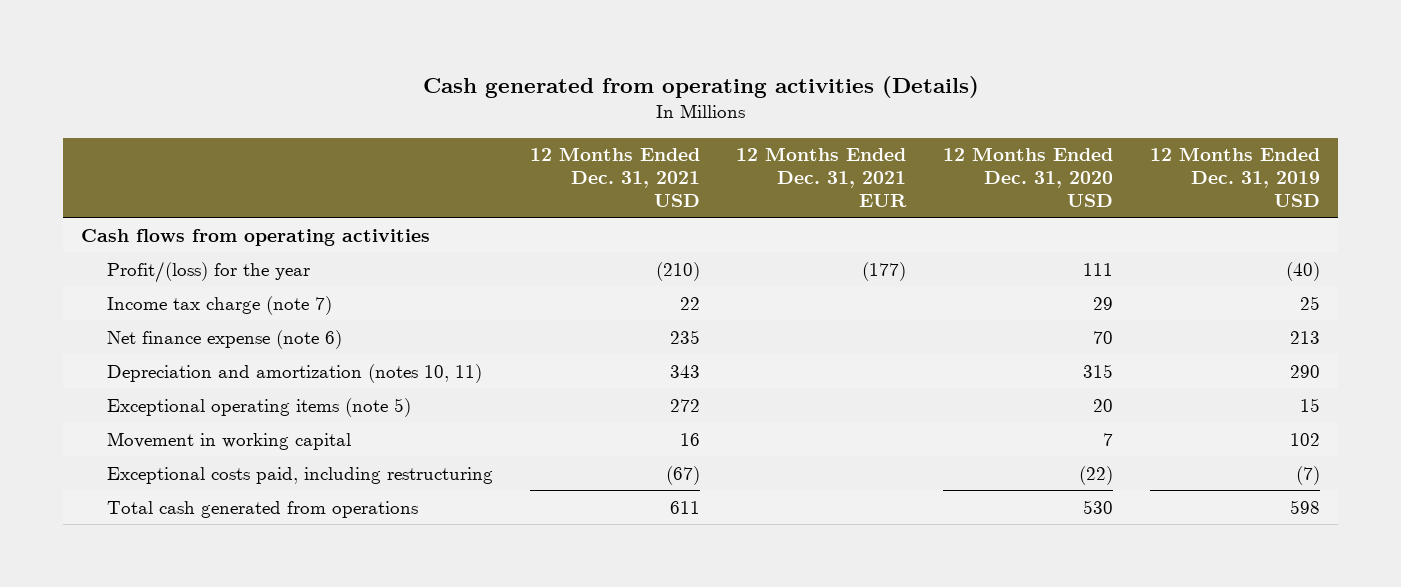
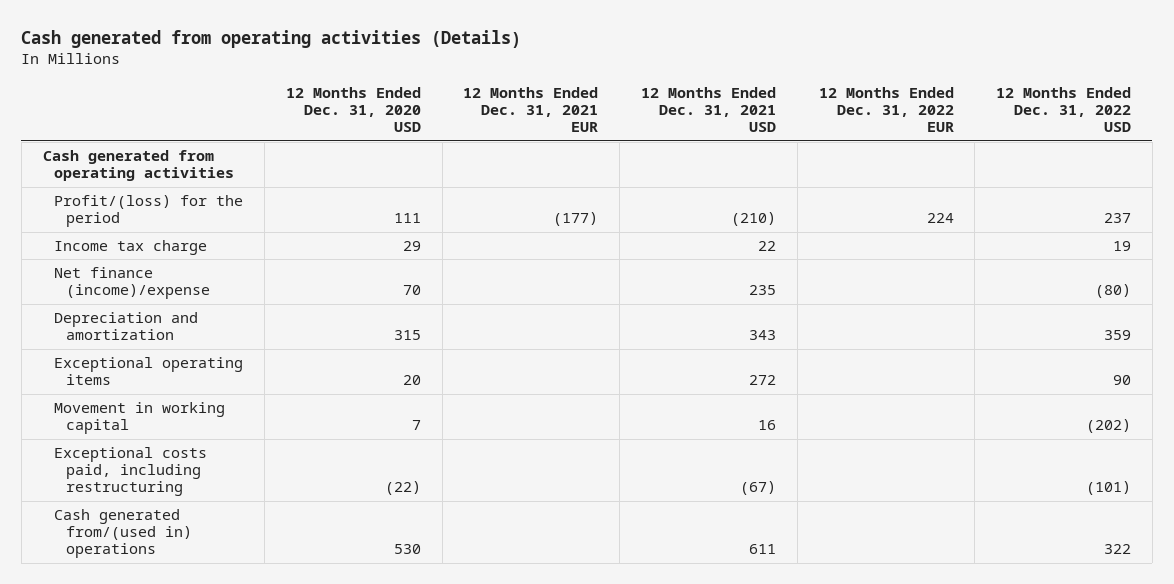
- | 12 Months Ended Dec. 31, 2021 USD | 12 Months Ended Dec. 31, 2021 EUR | 12 Months Ended Dec. 31, 2020 USD | 12 Months Ended Dec. 31, 2019 USD
+ | 12 Months Ended Dec. 31, 2020 USD | 12 Months Ended Dec. 31, 2021 EUR | 12 Months Ended Dec. 31, 2021 USD | 12 Months Ended Dec. 31, 2022 EUR | 12 Months Ended Dec. 31, 2022 USD
- Cash flows from operating activities
- Profit/(loss) for the year | (210) | (177) | 111 | (40)
- Income tax charge (note 7) | 22 | | 29 | 25
- Net finance expense (note 6) | 235 | | 70 | 213
- Depreciation and amortization (notes 10, 11) | 343 | | 315 | 290
- Exceptional operating items (note 5) | 272 | | 20 | 15
+ Cash generated from operating activities
+ Profit/(loss) for the period | 111 | (177) | (210) | 224 | 237
+ Income tax charge | 29 | | 22 | | 19
+ Net finance (income)/expense | 70 | | 235 | | (80)
+ Depreciation and amortization | 315 | | 343 | | 359
+ Exceptional operating items | 20 | | 272 | | 90
- Total cash generated from operations | 611 | | 530 | 598
+ Cash generated from/(used in) operations | 530 | | 611 | | 322

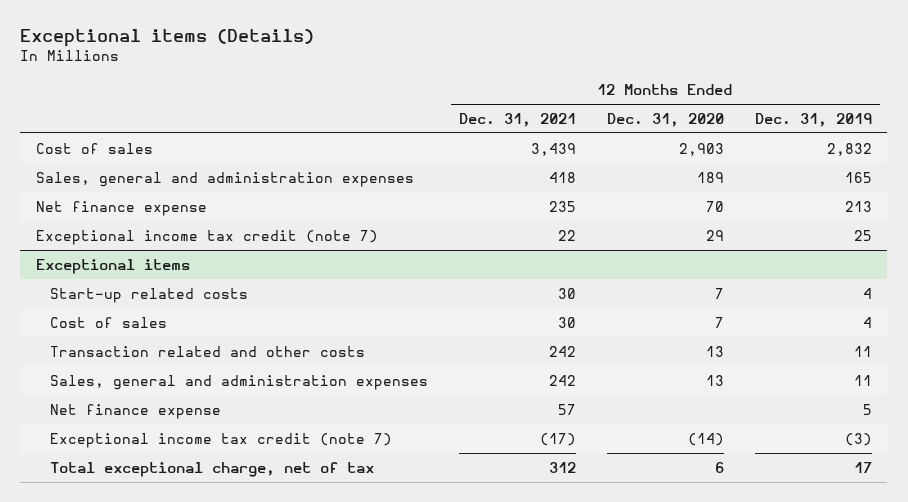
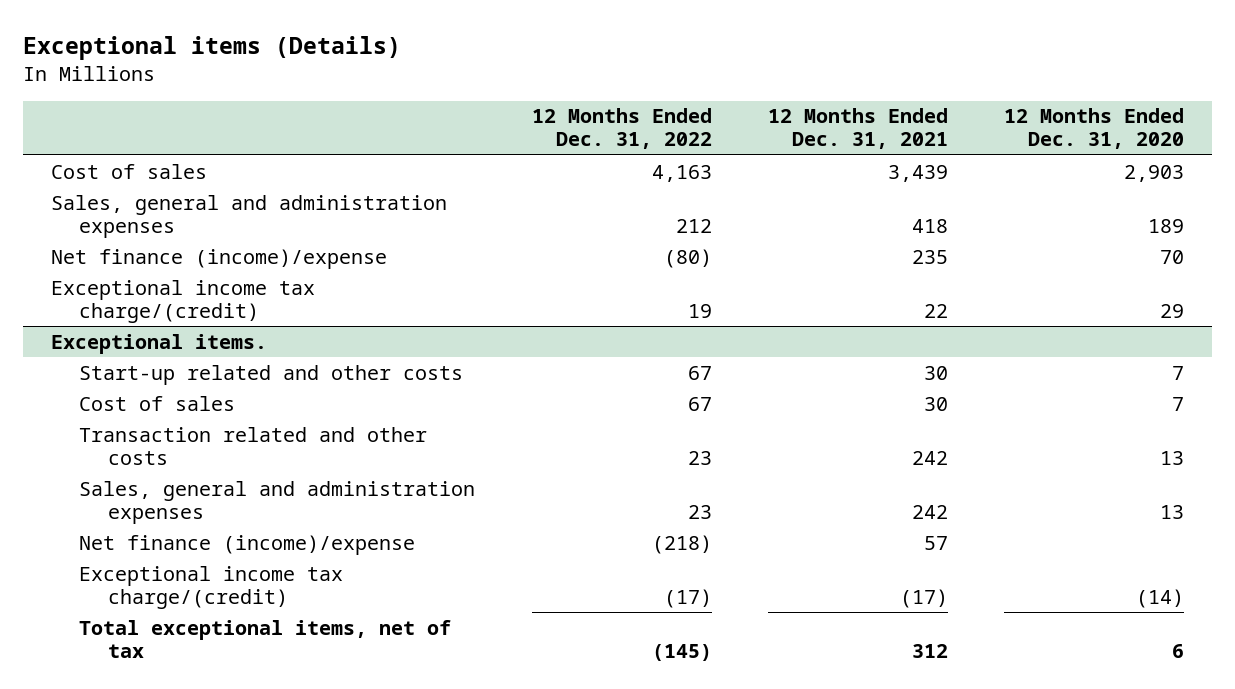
- | 12 Months Ended Dec. 31, 2021 | 12 Months Ended Dec. 31, 2020 | 12 Months Ended Dec. 31, 2019
+ | 12 Months Ended Dec. 31, 2022 | 12 Months Ended Dec. 31, 2021 | 12 Months Ended Dec. 31, 2020
- Net finance expense | 235 | 70 | 213
- Exceptional income tax credit (note 7) | 22 | 29 | 25
- Exceptional items
- Start-up related costs | 30 | 7 | 4
+ Net finance (income)/expense | (80) | 235 | 70
+ Exceptional income tax charge/(credit) | 19 | 22 | 29
+ Exceptional items.
+ Start-up related and other costs | 67 | 30 | 7
- Net finance expense | 57 | | 5
- Exceptional income tax credit (note 7) | (17) | (14) | (3)
- Total exceptional charge, net of tax | 312 | 6 | 17
+ Net finance (income)/expense | (218) | 57 |
+ Exceptional income tax charge/(credit) | (17) | (17) | (14)
+ Total exceptional items, net of tax | (145) | 312 | 6

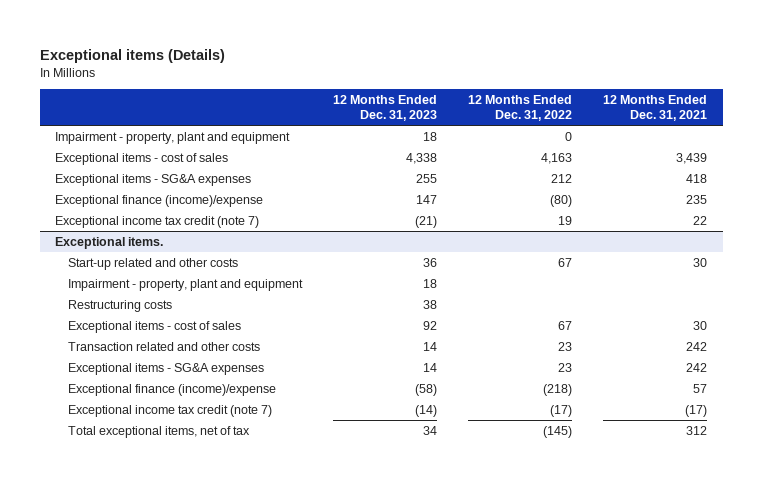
- | 12 Months Ended Dec. 31, 2022 | 12 Months Ended Dec. 31, 2021 | 12 Months Ended Dec. 31, 2020
+ | 12 Months Ended Dec. 31, 2023 | 12 Months Ended Dec. 31, 2022 | 12 Months Ended Dec. 31, 2021
- Cost of sales | 4,163 | 3,439 | 2,903
- Sales, general and administration expenses | 212 | 418 | 189
- Net finance (income)/expense | (80) | 235 | 70
- Exceptional income tax charge/(credit) | 19 | 22 | 29
+ Impairment - property, plant and equipment | 18 | 0 |
+ Exceptional items - cost of sales | 4,338 | 4,163 | 3,439
+ Exceptional items - SG&A expenses | 255 | 212 | 418
+ Exceptional finance (income)/expense | 147 | (80) | 235
+ Exceptional income tax credit (note 7) | (21) | 19 | 22
@ Exceptional items.
- Cost of sales | 67 | 30 | 7
+ Impairment - property, plant and equipment | 18 | |
+ Restructuring costs | 38 | |
+ Exceptional items - cost of sales | 92 | 67 | 30
- Sales, general and administration expenses | 23 | 242 | 13
- Net finance (income)/expense | (218) | 57 |
- Exceptional income tax charge/(credit) | (17) | (17) | (14)
+ Exceptional items - SG&A expenses | 14 | 23 | 242
+ Exceptional finance (income)/expense | (58) | (218) | 57
+ Exceptional income tax credit (note 7) | (14) | (17) | (17)

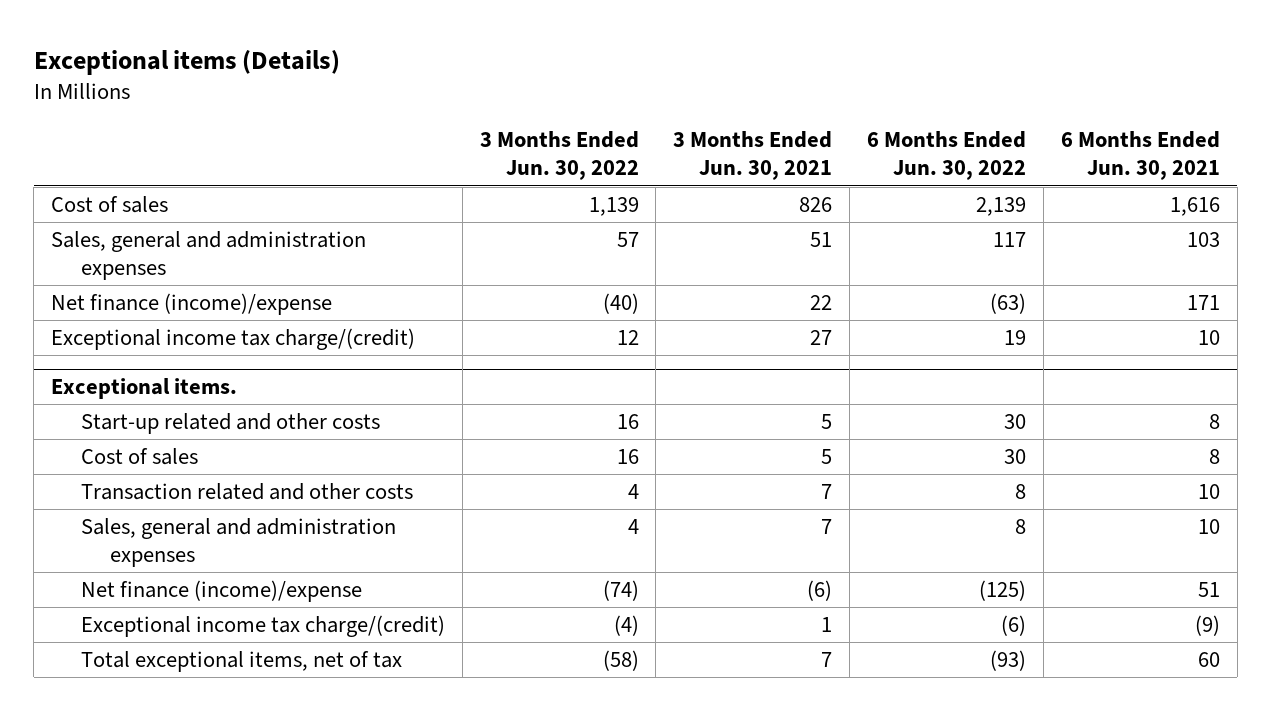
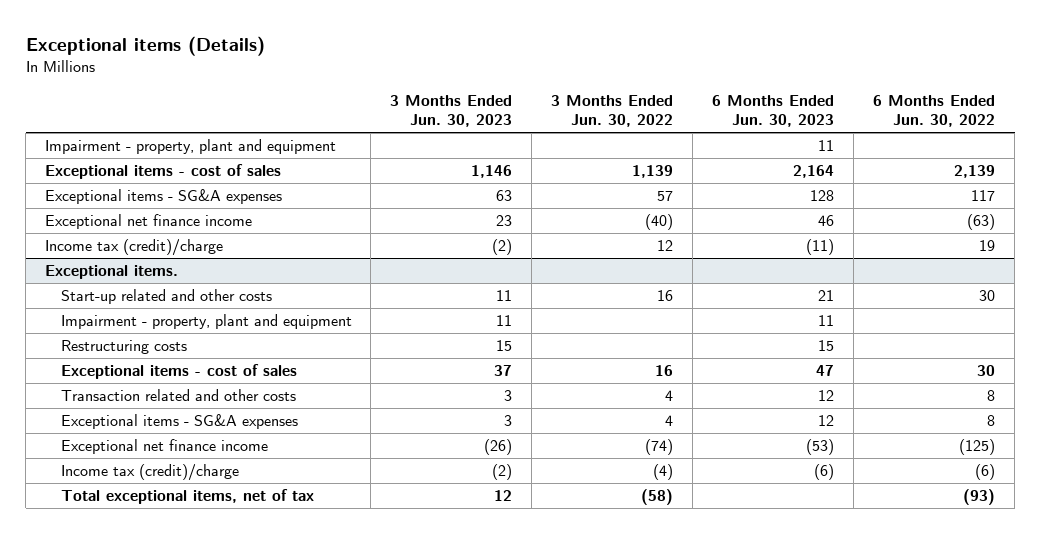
- | 3 Months Ended Jun. 30, 2022 | 3 Months Ended Jun. 30, 2021 | 6 Months Ended Jun. 30, 2022 | 6 Months Ended Jun. 30, 2021
+ | 3 Months Ended Jun. 30, 2023 | 3 Months Ended Jun. 30, 2022 | 6 Months Ended Jun. 30, 2023 | 6 Months Ended Jun. 30, 2022
- Cost of sales | 1,139 | 826 | 2,139 | 1,616
- Sales, general and administration expenses | 57 | 51 | 117 | 103
- Net finance (income)/expense | (40) | 22 | (63) | 171
- Exceptional income tax charge/(credit) | 12 | 27 | 19 | 10
+ Impairment - property, plant and equipment | | | 11 |
+ Exceptional items - cost of sales | 1,146 | 1,139 | 2,164 | 2,139
+ Exceptional items - SG&A expenses | 63 | 57 | 128 | 117
+ Exceptional net finance income | 23 | (40) | 46 | (63)
+ Income tax (credit)/charge | (2) | 12 | (11) | 19
@ Exceptional items.
- Cost of sales | 16 | 5 | 30 | 8
+ Impairment - property, plant and equipment | 11 | | 11 |
+ Restructuring costs | 15 | | 15 |
+ Exceptional items - cost of sales | 37 | 16 | 47 | 30
- Sales, general and administration expenses | 4 | 7 | 8 | 10
- Net finance (income)/expense | (74) | (6) | (125) | 51
- Exceptional income tax charge/(credit) | (4) | 1 | (6) | (9)
+ Exceptional items - SG&A expenses | 3 | 4 | 12 | 8
+ Exceptional net finance income | (26) | (74) | (53) | (125)
+ Income tax (credit)/charge | (2) | (4) | (6) | (6)

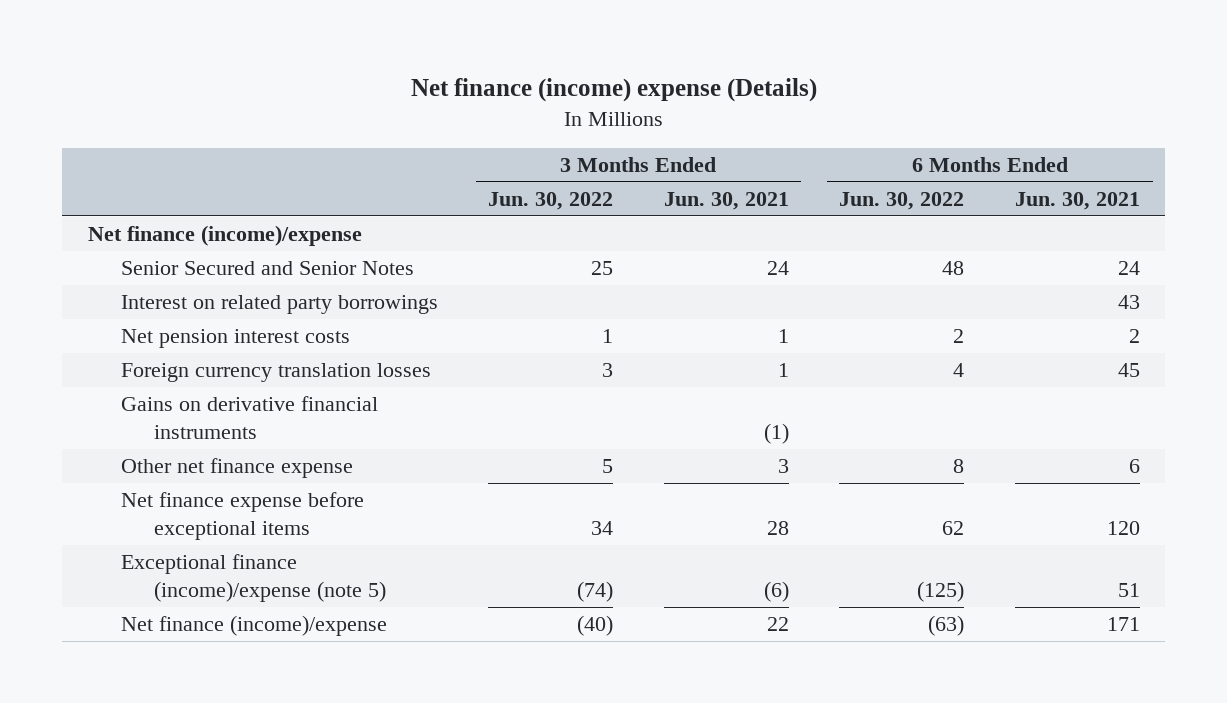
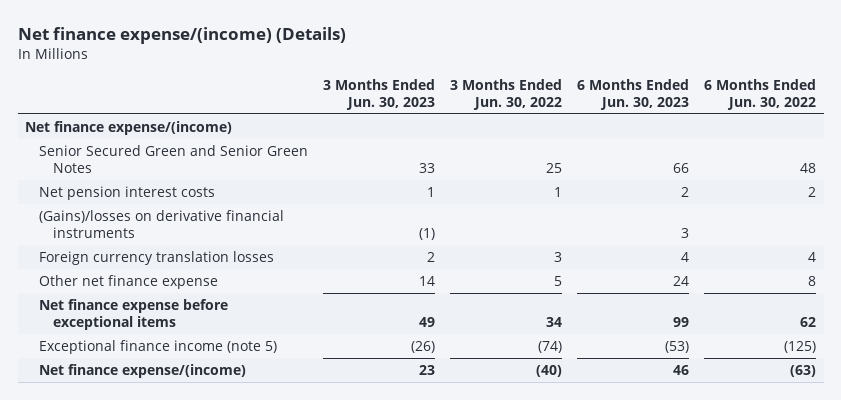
- Net finance (income) expense (Details)
+ Net finance expense/(income) (Details)
- | 3 Months Ended Jun. 30, 2022 | 3 Months Ended Jun. 30, 2021 | 6 Months Ended Jun. 30, 2022 | 6 Months Ended Jun. 30, 2021
+ | 3 Months Ended Jun. 30, 2023 | 3 Months Ended Jun. 30, 2022 | 6 Months Ended Jun. 30, 2023 | 6 Months Ended Jun. 30, 2022
- Net finance (income)/expense
- Senior Secured and Senior Notes | 25 | 24 | 48 | 24
- Interest on related party borrowings | | | | 43
+ Net finance expense/(income)
+ Senior Secured Green and Senior Green Notes | 33 | 25 | 66 | 48
+ (Gains)/losses on derivative financial instruments | (1) | | 3 |
- Gains on derivative financial instruments | | (1) | |
- Exceptional finance (income)/expense (note 5) | (74) | (6) | (125) | 51
- Net finance (income)/expense | (40) | 22 | (63) | 171
+ Exceptional finance income (note 5) | (26) | (74) | (53) | (125)
+ Net finance expense/(income) | 23 | (40) | 46 | (63)

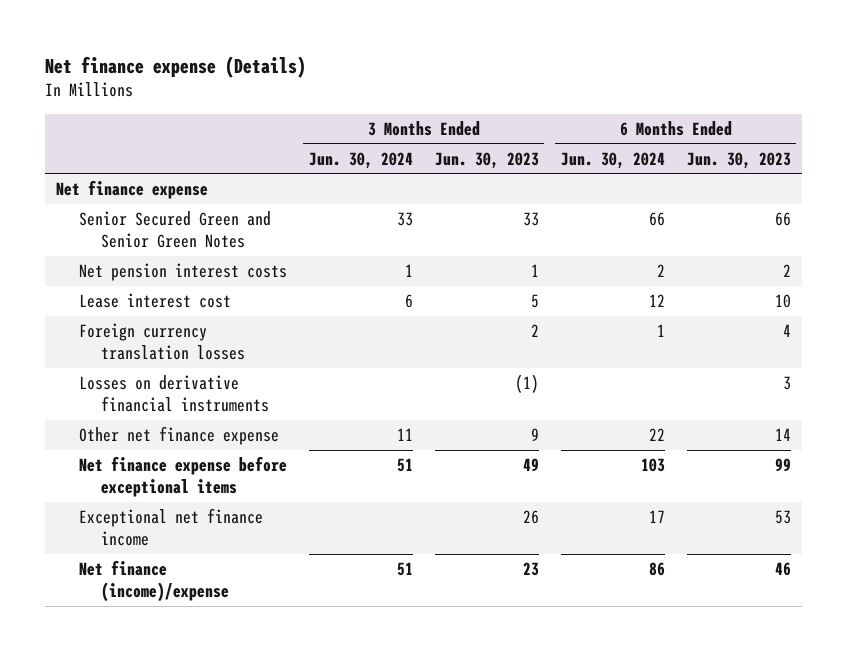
- Net finance expense/(income) (Details)
+ Net finance expense (Details)
- | 3 Months Ended Jun. 30, 2023 | 3 Months Ended Jun. 30, 2022 | 6 Months Ended Jun. 30, 2023 | 6 Months Ended Jun. 30, 2022
+ | 3 Months Ended Jun. 30, 2024 | 3 Months Ended Jun. 30, 2023 | 6 Months Ended Jun. 30, 2024 | 6 Months Ended Jun. 30, 2023
- Net finance expense/(income)
+ Net finance expense
- (Gains)/losses on derivative financial instruments | (1) | | 3 |
+ Lease interest cost | 6 | 5 | 12 | 10
- Other net finance expense | 14 | 5 | 24 | 8
+ Losses on derivative financial instruments | | (1) | | 3
+ Other net finance expense | 11 | 9 | 22 | 14
- Exceptional finance income (note 5) | (26) | (74) | (53) | (125)
- Net finance expense/(income) | 23 | (40) | 46 | (63)
+ Exceptional net finance income | | 26 | 17 | 53
+ Net finance (income)/expense | 51 | 23 | 86 | 46

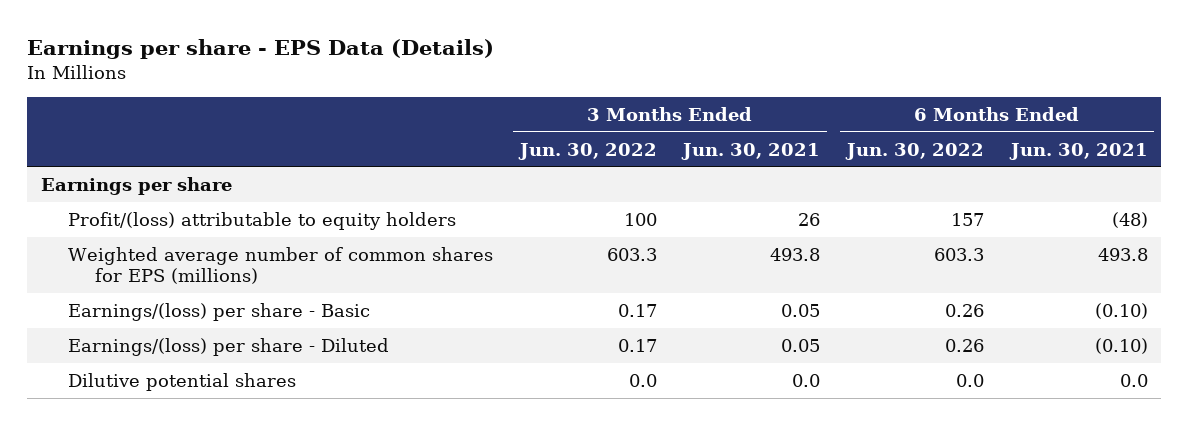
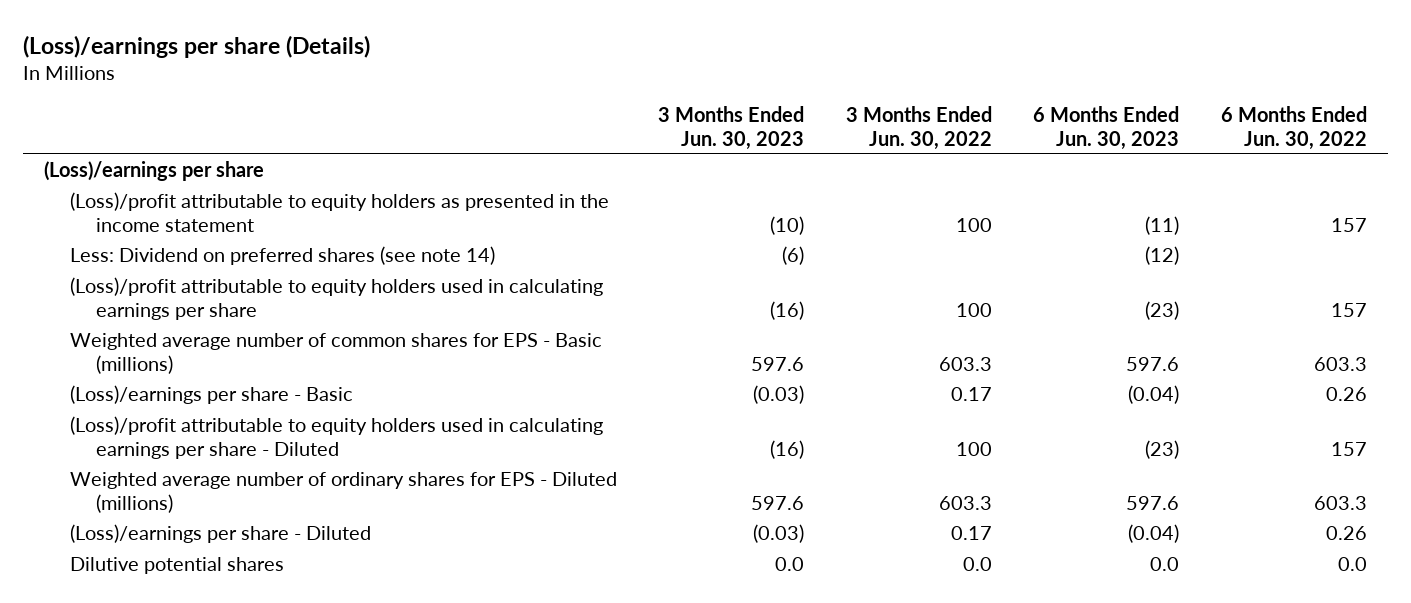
- Earnings per share - EPS Data (Details)
+ (Loss)/earnings per share (Details)
- | 3 Months Ended Jun. 30, 2022 | 3 Months Ended Jun. 30, 2021 | 6 Months Ended Jun. 30, 2022 | 6 Months Ended Jun. 30, 2021
+ | 3 Months Ended Jun. 30, 2023 | 3 Months Ended Jun. 30, 2022 | 6 Months Ended Jun. 30, 2023 | 6 Months Ended Jun. 30, 2022
- Earnings per share
- Profit/(loss) attributable to equity holders | 100 | 26 | 157 | (48)
- Weighted average number of common shares for EPS (millions) | 603.3 | 493.8 | 603.3 | 493.8
- Earnings/(loss) per share - Basic | 0.17 | 0.05 | 0.26 | (0.10)
- Earnings/(loss) per share - Diluted | 0.17 | 0.05 | 0.26 | (0.10)
+ (Loss)/earnings per share
+ (Loss)/profit attributable to equity holders as presented in the income statement | (10) | 100 | (11) | 157
+ Less: Dividend on preferred shares (see note 14) | (6) | | (12) |
+ (Loss)/profit attributable to equity holders used in calculating earnings per share | (16) | 100 | (23) | 157
+ Weighted average number of common shares for EPS - Basic (millions) | 597.6 | 603.3 | 597.6 | 603.3
+ (Loss)/earnings per share - Basic | (0.03) | 0.17 | (0.04) | 0.26
+ (Loss)/profit attributable to equity holders used in calculating earnings per share - Diluted | (16) | 100 | (23) | 157
+ Weighted average number of ordinary shares for EPS - Diluted (millions) | 597.6 | 603.3 | 597.6 | 603.3
+ (Loss)/earnings per share - Diluted | (0.03) | 0.17 | (0.04) | 0.26

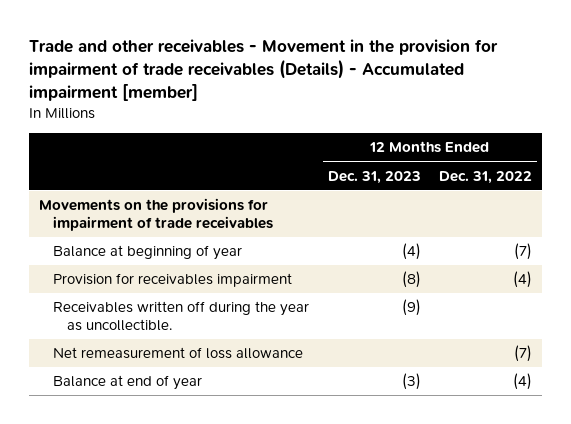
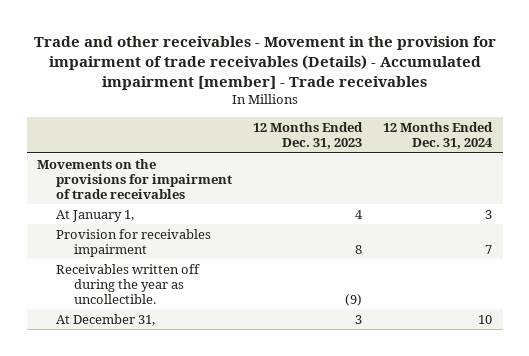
- Trade and other receivables - Movement in the provision for impairment of trade receivables (Details) - Accumulated impairment [member]
+ Trade and other receivables - Movement in the provision for impairment of trade receivables (Details) - Accumulated impairment [member] - Trade receivables
- | 12 Months Ended Dec. 31, 2023 | 12 Months Ended Dec. 31, 2022
+ | 12 Months Ended Dec. 31, 2023 | 12 Months Ended Dec. 31, 2024
- Balance at beginning of year | (4) | (7)
- Provision for receivables impairment | (8) | (4)
+ At January 1, | 4 | 3
+ Provision for receivables impairment | 8 | 7
- Net remeasurement of loss allowance | | (7)
- Balance at end of year | (3) | (4)
+ At December 31, | 3 | 10

